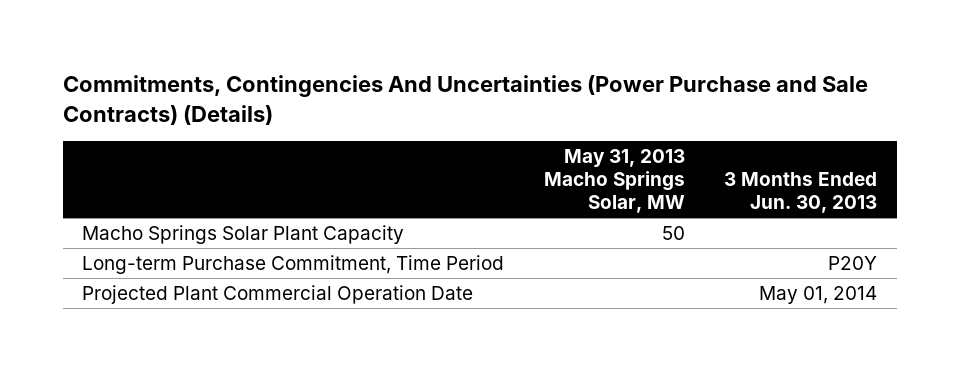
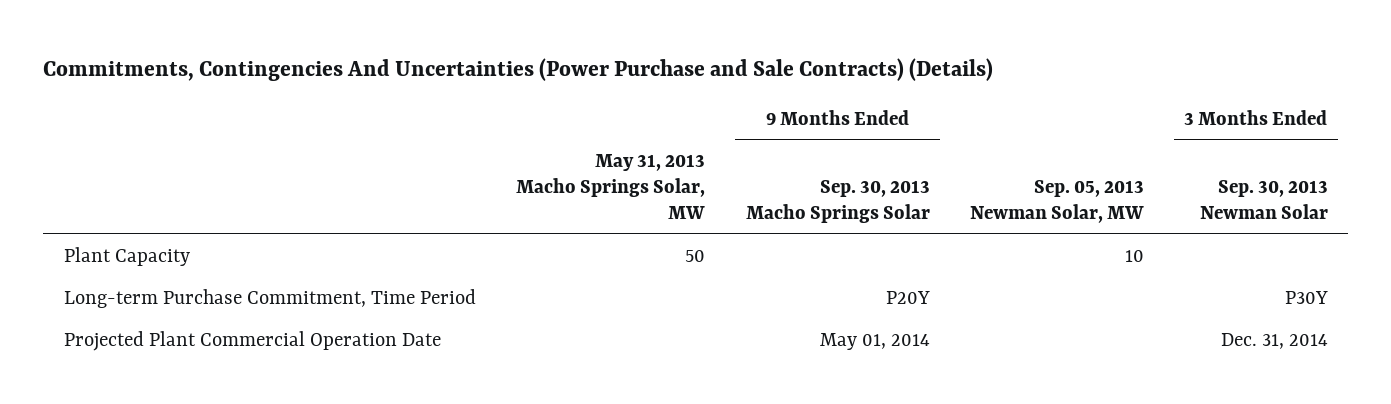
- | May 31, 2013 Macho Springs Solar, MW | 3 Months Ended Jun. 30, 2013
+ | May 31, 2013 Macho Springs Solar, MW | 9 Months Ended Sep. 30, 2013 Macho Springs Solar | Sep. 05, 2013 Newman Solar, MW | 3 Months Ended Sep. 30, 2013 Newman Solar
- Macho Springs Solar Plant Capacity | 50 |
+ Plant Capacity | 50 | | 10 |

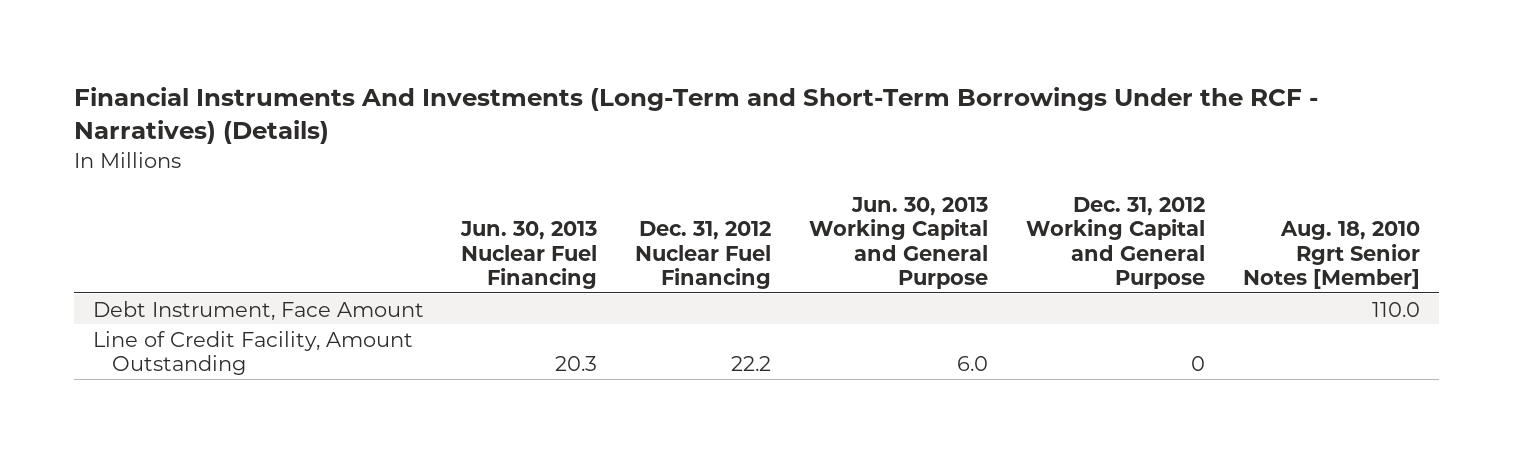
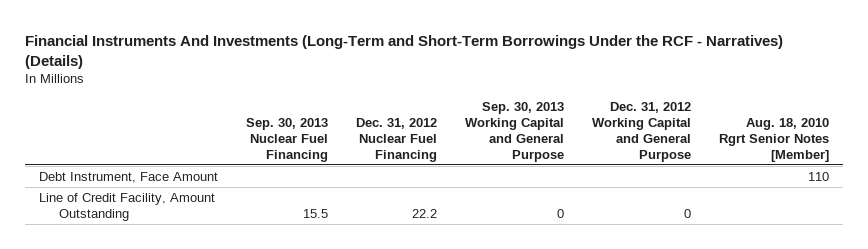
- | Jun. 30, 2013 Nuclear Fuel Financing | Dec. 31, 2012 Nuclear Fuel Financing | Jun. 30, 2013 Working Capital and General Purpose | Dec. 31, 2012 Working Capital and General Purpose | Aug. 18, 2010 Rgrt Senior Notes [Member]
+ | Sep. 30, 2013 Nuclear Fuel Financing | Dec. 31, 2012 Nuclear Fuel Financing | Sep. 30, 2013 Working Capital and General Purpose | Dec. 31, 2012 Working Capital and General Purpose | Aug. 18, 2010 Rgrt Senior Notes [Member]
- Debt Instrument, Face Amount | | | | | 110.0
+ Debt Instrument, Face Amount | | | | | 110

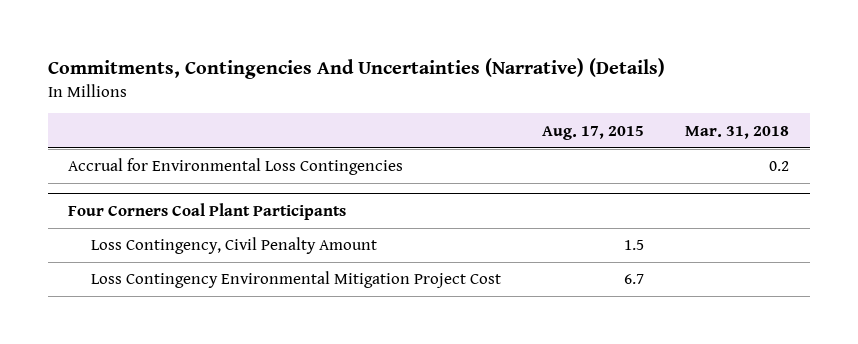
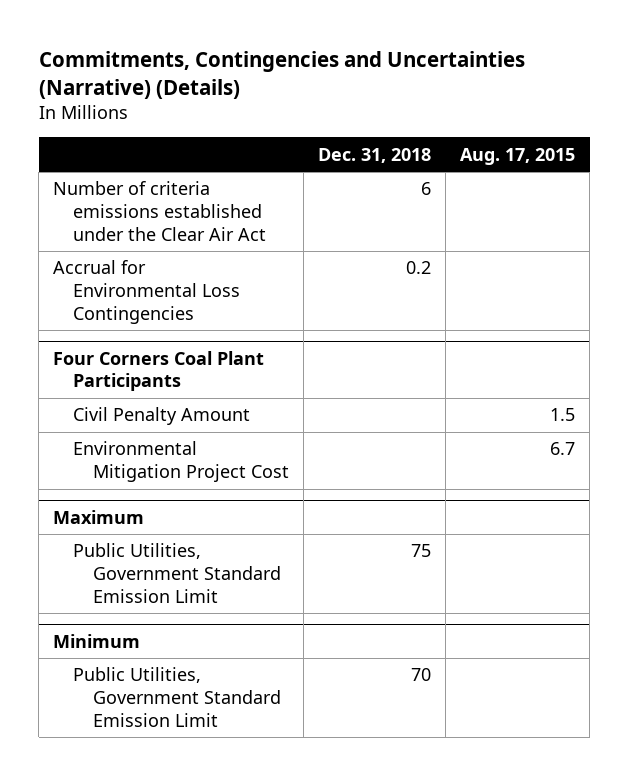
- Commitments, Contingencies And Uncertainties (Narrative) (Details)
+ Commitments, Contingencies and Uncertainties (Narrative) (Details)
- | Aug. 17, 2015 | Mar. 31, 2018
+ | Dec. 31, 2018 | Aug. 17, 2015
+ Number of criteria emissions established under the Clear Air Act | 6 |
@ Four Corners Coal Plant Participants
- Loss Contingency, Civil Penalty Amount | 1.5 |
- Loss Contingency Environmental Mitigation Project Cost | 6.7 |
+ Civil Penalty Amount | | 1.5
+ Environmental Mitigation Project Cost | | 6.7
+ Maximum
+ Public Utilities, Government Standard Emission Limit | 75 |
+ Minimum
+ Public Utilities, Government Standard Emission Limit | 70 |

